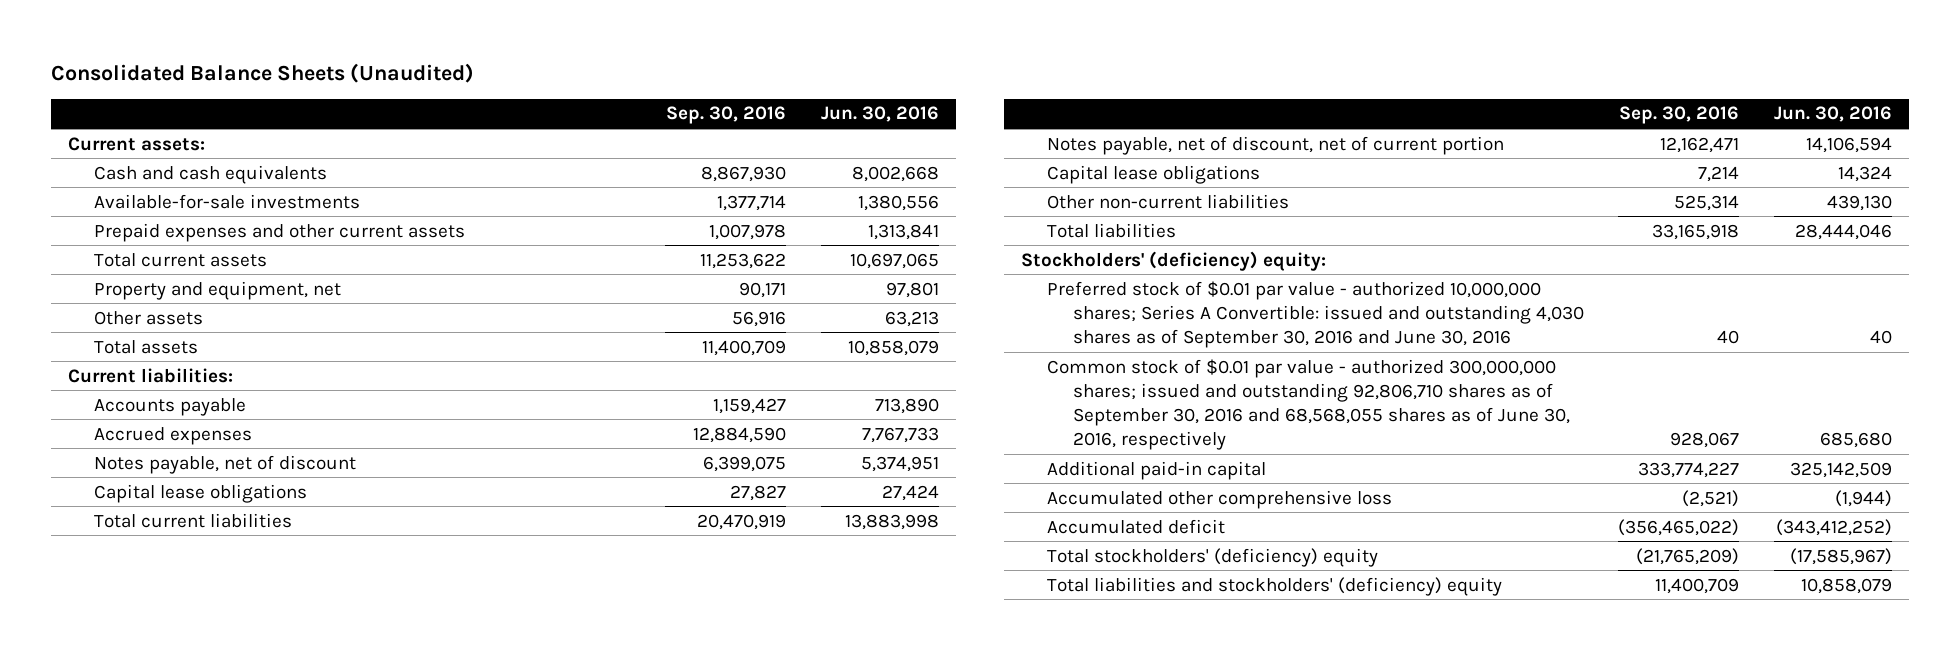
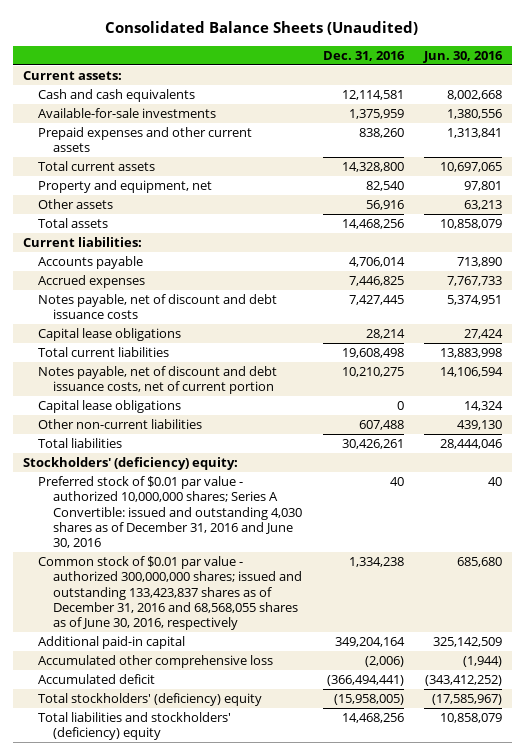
- | Sep. 30, 2016 | Jun. 30, 2016
+ | Dec. 31, 2016 | Jun. 30, 2016
- Notes payable, net of discount | 6,399,075 | 5,374,951
+ Notes payable, net of discount and debt issuance costs | 7,427,445 | 5,374,951
- Notes payable, net of discount, net of current portion | 12,162,471 | 14,106,594
+ Notes payable, net of discount and debt issuance costs, net of current portion | 10,210,275 | 14,106,594
- Preferred stock of $0.01 par value - authorized 10,000,000 shares; Series A Convertible: issued and outstanding 4,030 shares as of September 30, 2016 and June 30, 2016 | 40 | 40
- Common stock of $0.01 par value - authorized 300,000,000 shares; issued and outstanding 92,806,710 shares as of September 30, 2016 and 68,568,055 shares as of June 30, 2016, respectively | 928,067 | 685,680
+ Preferred stock of $0.01 par value - authorized 10,000,000 shares; Series A Convertible: issued and outstanding 4,030 shares as of December 31, 2016 and June 30, 2016 | 40 | 40
+ Common stock of $0.01 par value - authorized 300,000,000 shares; issued and outstanding 133,423,837 shares as of December 31, 2016 and 68,568,055 shares as of June 30, 2016, respectively | 1,334,238 | 685,680

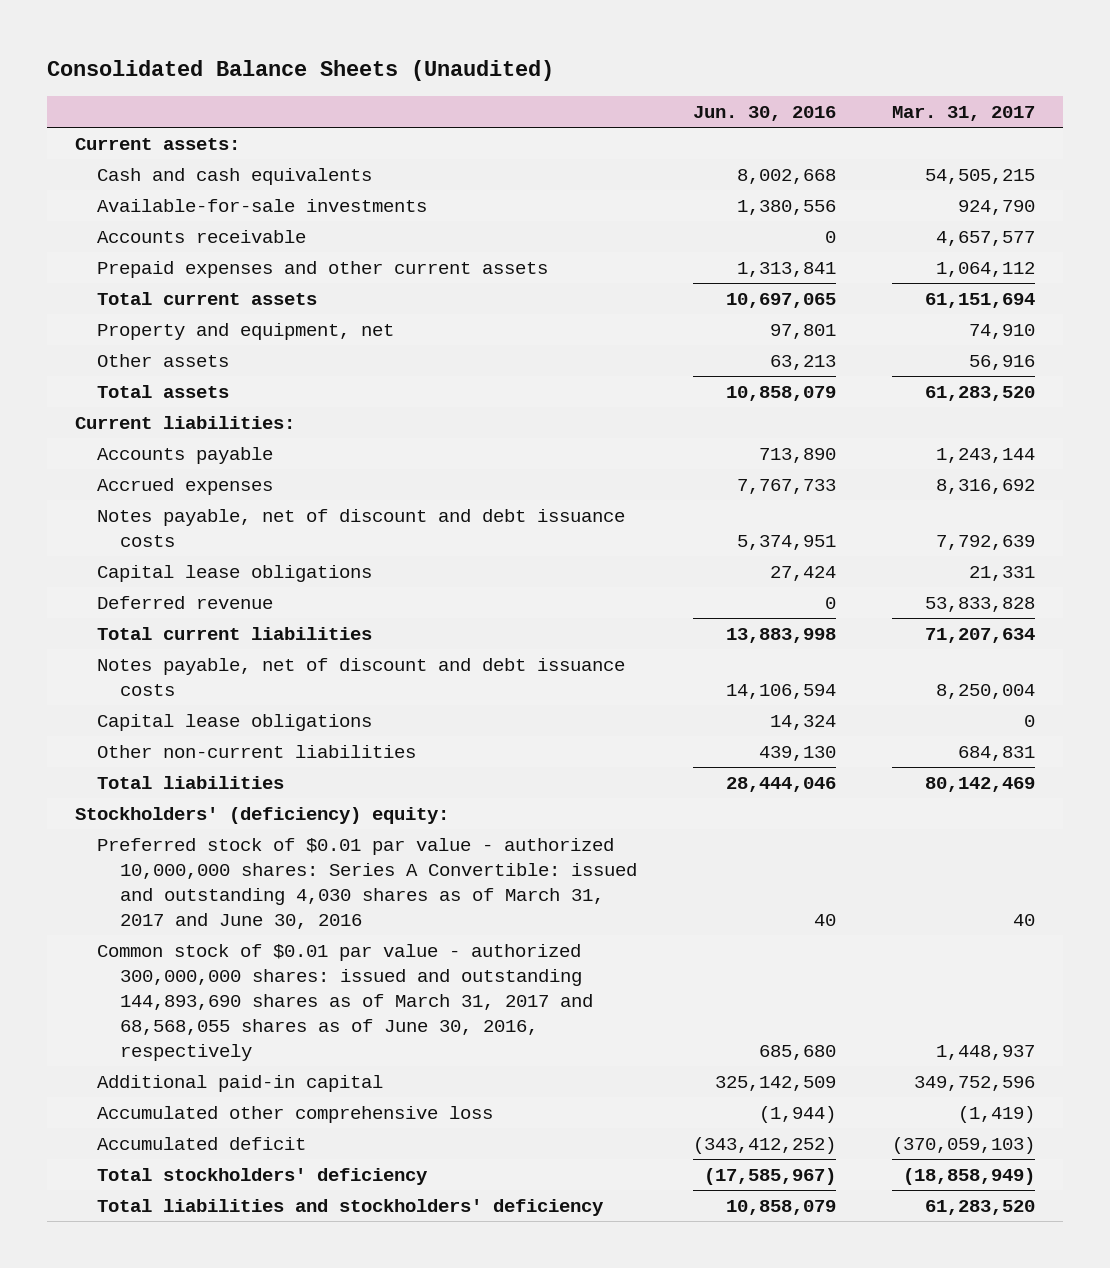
- | Dec. 31, 2016 | Jun. 30, 2016
+ | Jun. 30, 2016 | Mar. 31, 2017
+ Accounts receivable | 0 | 4,657,577
+ Deferred revenue | 0 | 53,833,828
- Notes payable, net of discount and debt issuance costs, net of current portion | 10,210,275 | 14,106,594
+ Notes payable, net of discount and debt issuance costs | 14,106,594 | 8,250,004
- Preferred stock of $0.01 par value - authorized 10,000,000 shares; Series A Convertible: issued and outstanding 4,030 shares as of December 31, 2016 and June 30, 2016 | 40 | 40
- Common stock of $0.01 par value - authorized 300,000,000 shares; issued and outstanding 133,423,837 shares as of December 31, 2016 and 68,568,055 shares as of June 30, 2016, respectively | 1,334,238 | 685,680
+ Preferred stock of $0.01 par value - authorized 10,000,000 shares: Series A Convertible: issued and outstanding 4,030 shares as of March 31, 2017 and June 30, 2016 | 40 | 40
+ Common stock of $0.01 par value - authorized 300,000,000 shares: issued and outstanding 144,893,690 shares as of March 31, 2017 and 68,568,055 shares as of June 30, 2016, respectively | 685,680 | 1,448,937
- Total stockholders' (deficiency) equity | (15,958,005) | (17,585,967)
- Total liabilities and stockholders' (deficiency) equity | 14,468,256 | 10,858,079
+ Total stockholders' deficiency | (17,585,967) | (18,858,949)
+ Total liabilities and stockholders' deficiency | 10,858,079 | 61,283,520

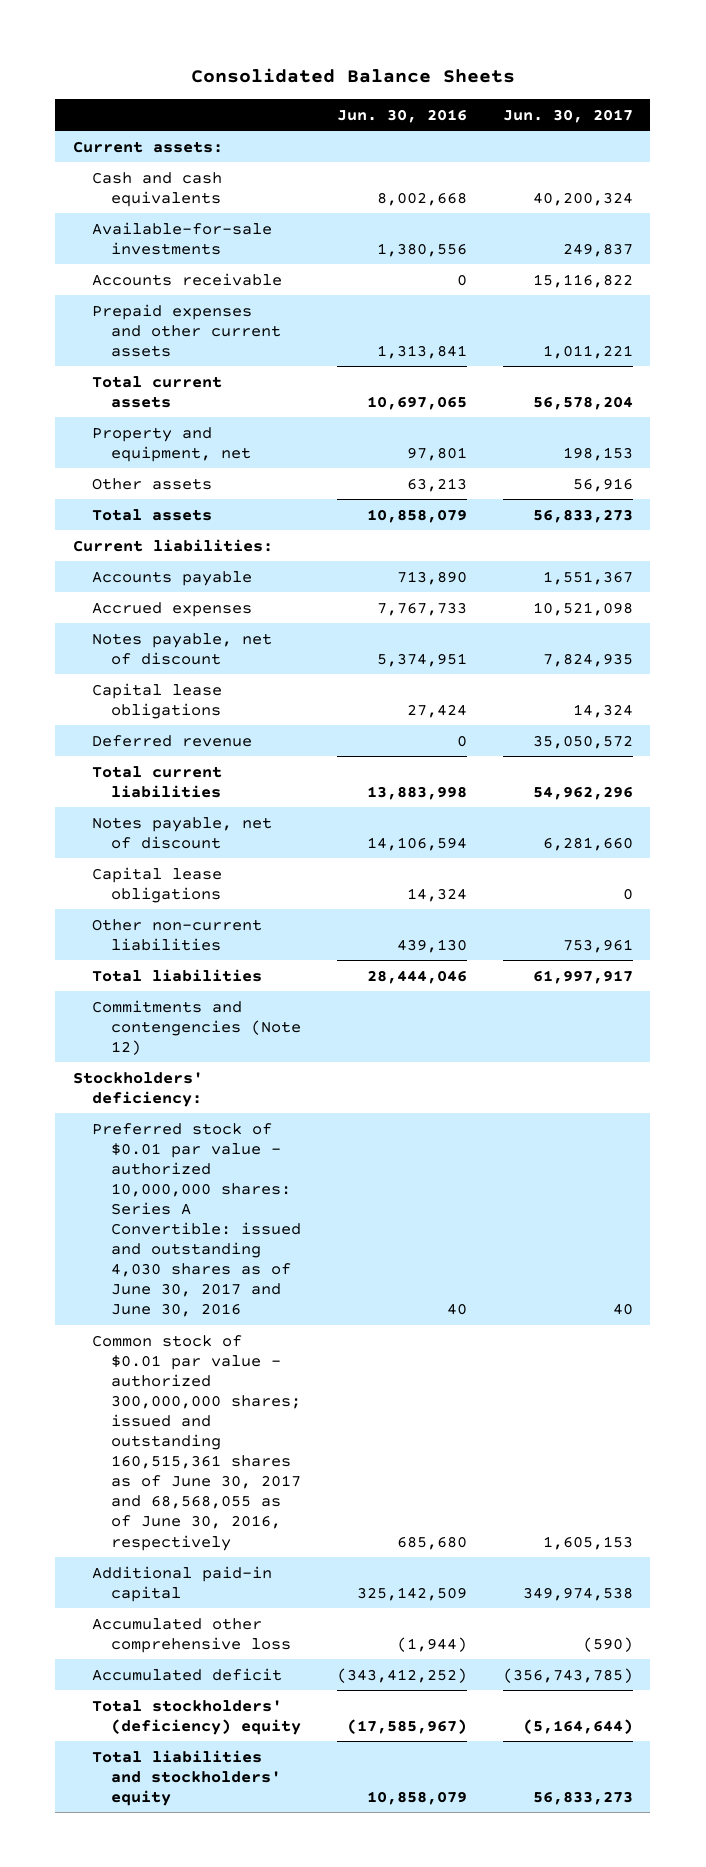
- Consolidated Balance Sheets (Unaudited)
+ Consolidated Balance Sheets
- | Jun. 30, 2016 | Mar. 31, 2017
+ | Jun. 30, 2016 | Jun. 30, 2017
- Notes payable, net of discount and debt issuance costs | 5,374,951 | 7,792,639
+ Notes payable, net of discount | 5,374,951 | 7,824,935
- Notes payable, net of discount and debt issuance costs | 14,106,594 | 8,250,004
+ Notes payable, net of discount | 14,106,594 | 6,281,660
- Stockholders' (deficiency) equity:
- Preferred stock of $0.01 par value - authorized 10,000,000 shares: Series A Convertible: issued and outstanding 4,030 shares as of March 31, 2017 and June 30, 2016 | 40 | 40
- Common stock of $0.01 par value - authorized 300,000,000 shares: issued and outstanding 144,893,690 shares as of March 31, 2017 and 68,568,055 shares as of June 30, 2016, respectively | 685,680 | 1,448,937
+ Commitments and contengencies (Note 12)
+ Stockholders' deficiency:
+ Preferred stock of $0.01 par value - authorized 10,000,000 shares: Series A Convertible: issued and outstanding 4,030 shares as of June 30, 2017 and June 30, 2016 | 40 | 40
+ Common stock of $0.01 par value - authorized 300,000,000 shares; issued and outstanding 160,515,361 shares as of June 30, 2017 and 68,568,055 as of June 30, 2016, respectively | 685,680 | 1,605,153
- Total stockholders' deficiency | (17,585,967) | (18,858,949)
- Total liabilities and stockholders' deficiency | 10,858,079 | 61,283,520
+ Total stockholders' (deficiency) equity | (17,585,967) | (5,164,644)
+ Total liabilities and stockholders' equity | 10,858,079 | 56,833,273

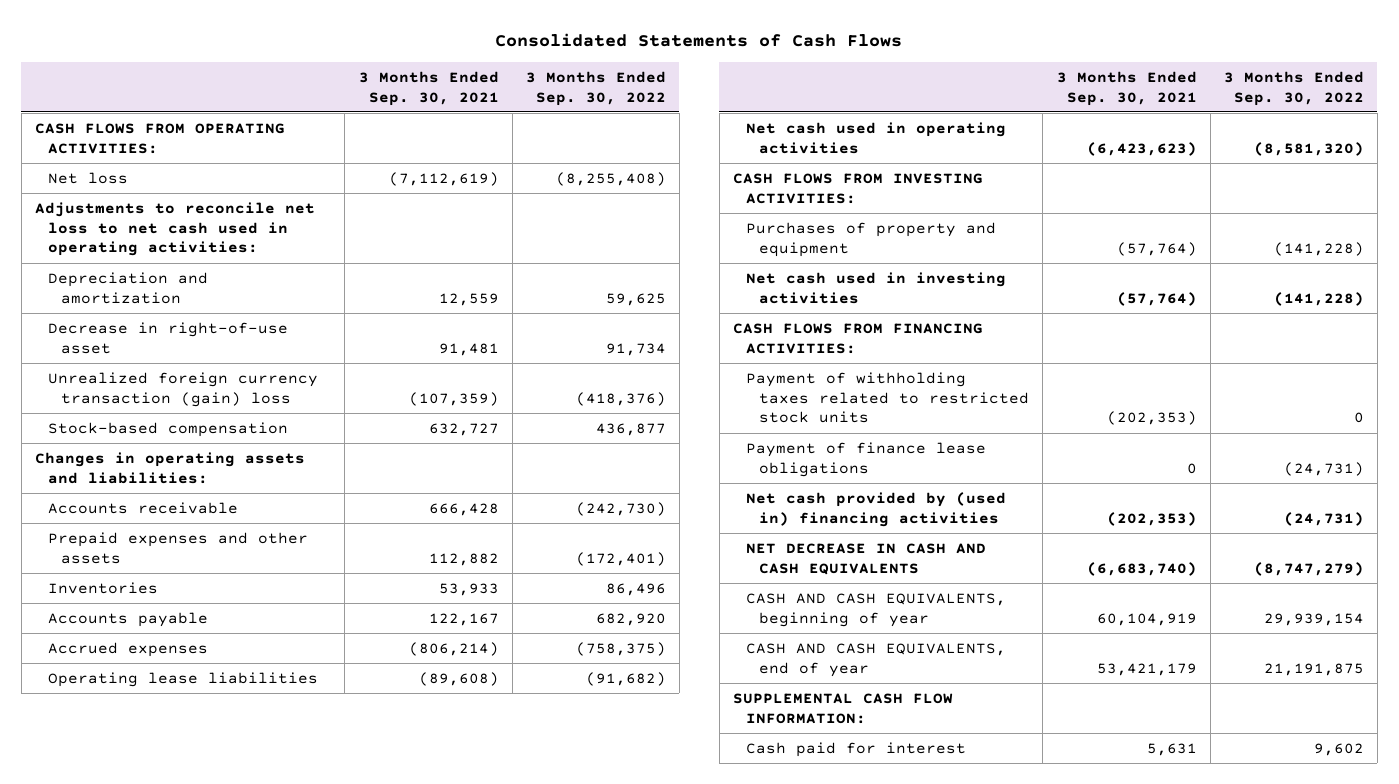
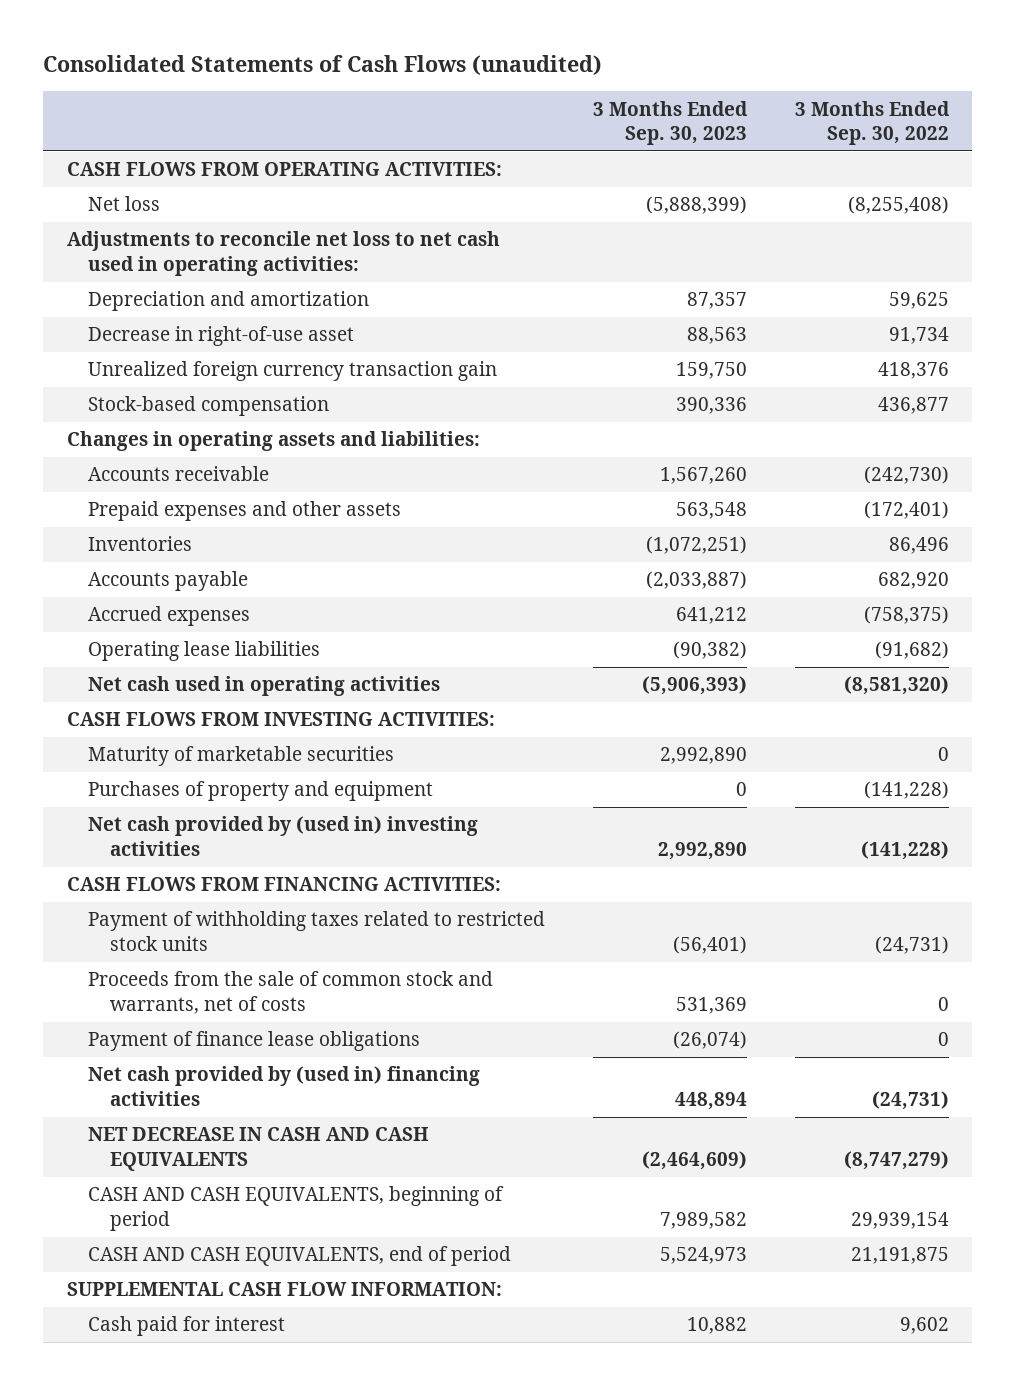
- Consolidated Statements of Cash Flows
+ Consolidated Statements of Cash Flows (unaudited)
- | 3 Months Ended Sep. 30, 2021 | 3 Months Ended Sep. 30, 2022
+ | 3 Months Ended Sep. 30, 2023 | 3 Months Ended Sep. 30, 2022
- Unrealized foreign currency transaction (gain) loss | (107,359) | (418,376)
+ Unrealized foreign currency transaction gain | 159,750 | 418,376
+ Maturity of marketable securities | 2,992,890 | 0
- Net cash used in investing activities | (57,764) | (141,228)
+ Net cash provided by (used in) investing activities | 2,992,890 | (141,228)
- Payment of withholding taxes related to restricted stock units | (202,353) | 0
- Payment of finance lease obligations | 0 | (24,731)
+ Payment of withholding taxes related to restricted stock units | (56,401) | (24,731)
+ Proceeds from the sale of common stock and warrants, net of costs | 531,369 | 0
+ Payment of finance lease obligations | (26,074) | 0
- CASH AND CASH EQUIVALENTS, beginning of year | 60,104,919 | 29,939,154
- CASH AND CASH EQUIVALENTS, end of year | 53,421,179 | 21,191,875
+ CASH AND CASH EQUIVALENTS, beginning of period | 7,989,582 | 29,939,154
+ CASH AND CASH EQUIVALENTS, end of period | 5,524,973 | 21,191,875

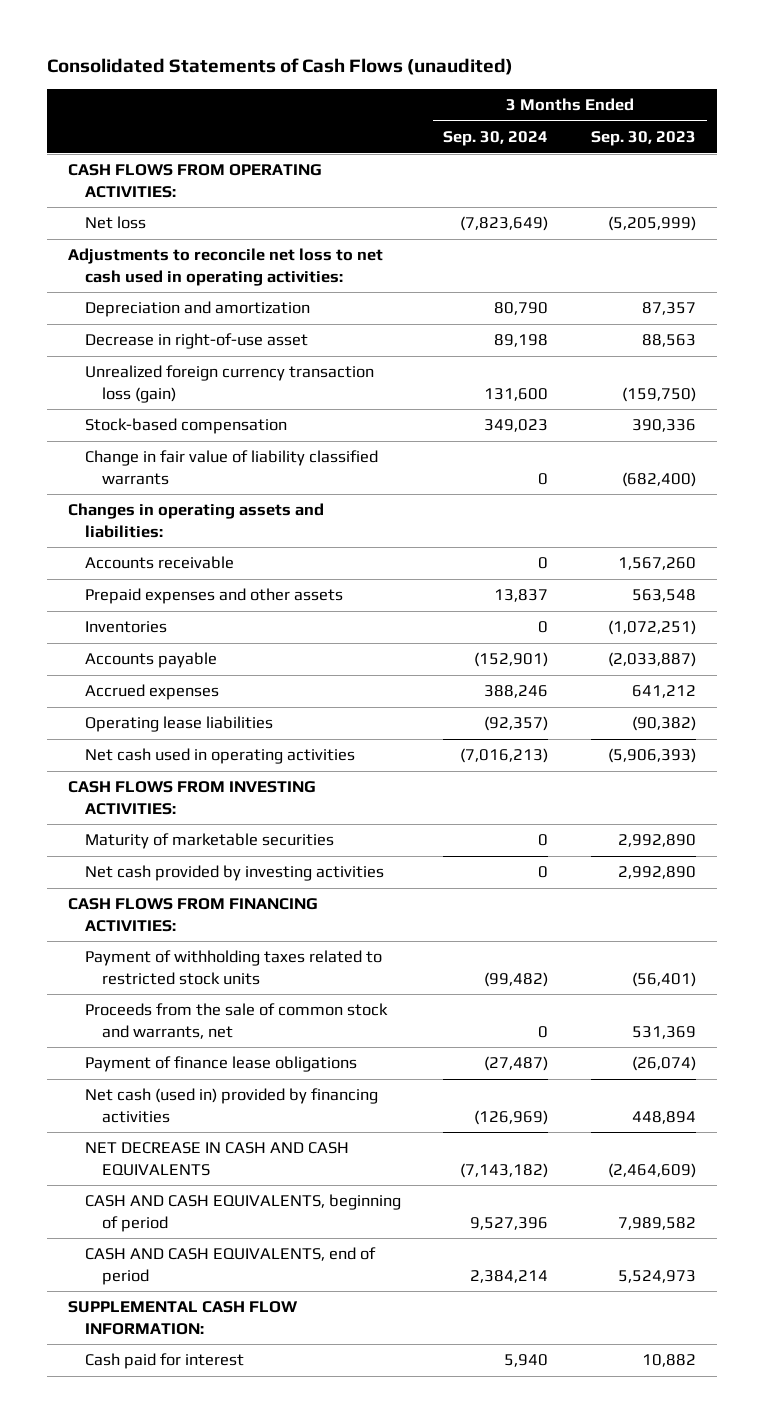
- | 3 Months Ended Sep. 30, 2023 | 3 Months Ended Sep. 30, 2022
+ | 3 Months Ended Sep. 30, 2024 | 3 Months Ended Sep. 30, 2023
- Net loss | (5,888,399) | (8,255,408)
+ Net loss | (7,823,649) | (5,205,999)
- Unrealized foreign currency transaction gain | 159,750 | 418,376
+ Unrealized foreign currency transaction loss (gain) | 131,600 | (159,750)
+ Change in fair value of liability classified warrants | 0 | (682,400)
- Purchases of property and equipment | 0 | (141,228)
- Net cash provided by (used in) investing activities | 2,992,890 | (141,228)
+ Net cash provided by investing activities | 0 | 2,992,890
- Proceeds from the sale of common stock and warrants, net of costs | 531,369 | 0
+ Proceeds from the sale of common stock and warrants, net | 0 | 531,369
- Net cash provided by (used in) financing activities | 448,894 | (24,731)
+ Net cash (used in) provided by financing activities | (126,969) | 448,894

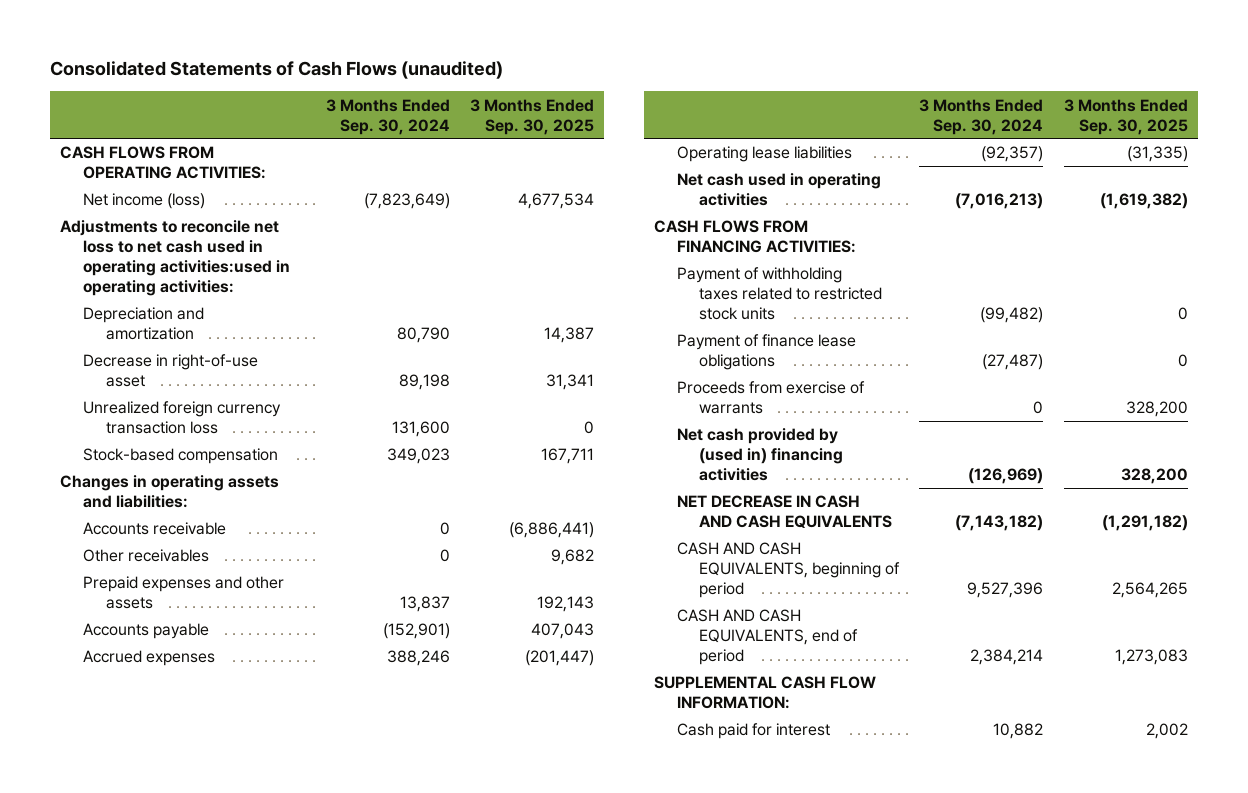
- | 3 Months Ended Sep. 30, 2024 | 3 Months Ended Sep. 30, 2023
+ | 3 Months Ended Sep. 30, 2024 | 3 Months Ended Sep. 30, 2025
- Net loss | (7,823,649) | (5,205,999)
- Adjustments to reconcile net loss to net cash used in operating activities:
+ Net income (loss) | (7,823,649) | 4,677,534
+ Adjustments to reconcile net loss to net cash used in operating activities:used in operating activities:
- Unrealized foreign currency transaction loss (gain) | 131,600 | (159,750)
+ Unrealized foreign currency transaction loss | 131,600 | 0
- Change in fair value of liability classified warrants | 0 | (682,400)
+ Other receivables | 0 | 9,682
- Inventories | 0 | (1,072,251)
- CASH FLOWS FROM INVESTING ACTIVITIES:
- Maturity of marketable securities | 0 | 2,992,890
- Net cash provided by investing activities | 0 | 2,992,890
- Proceeds from the sale of common stock and warrants, net | 0 | 531,369
- Net cash (used in) provided by financing activities | (126,969) | 448,894
+ Proceeds from exercise of warrants | 0 | 328,200
+ Net cash provided by (used in) financing activities | (126,969) | 328,200
- Cash paid for interest | 5,940 | 10,882
+ Cash paid for interest | 10,882 | 2,002

